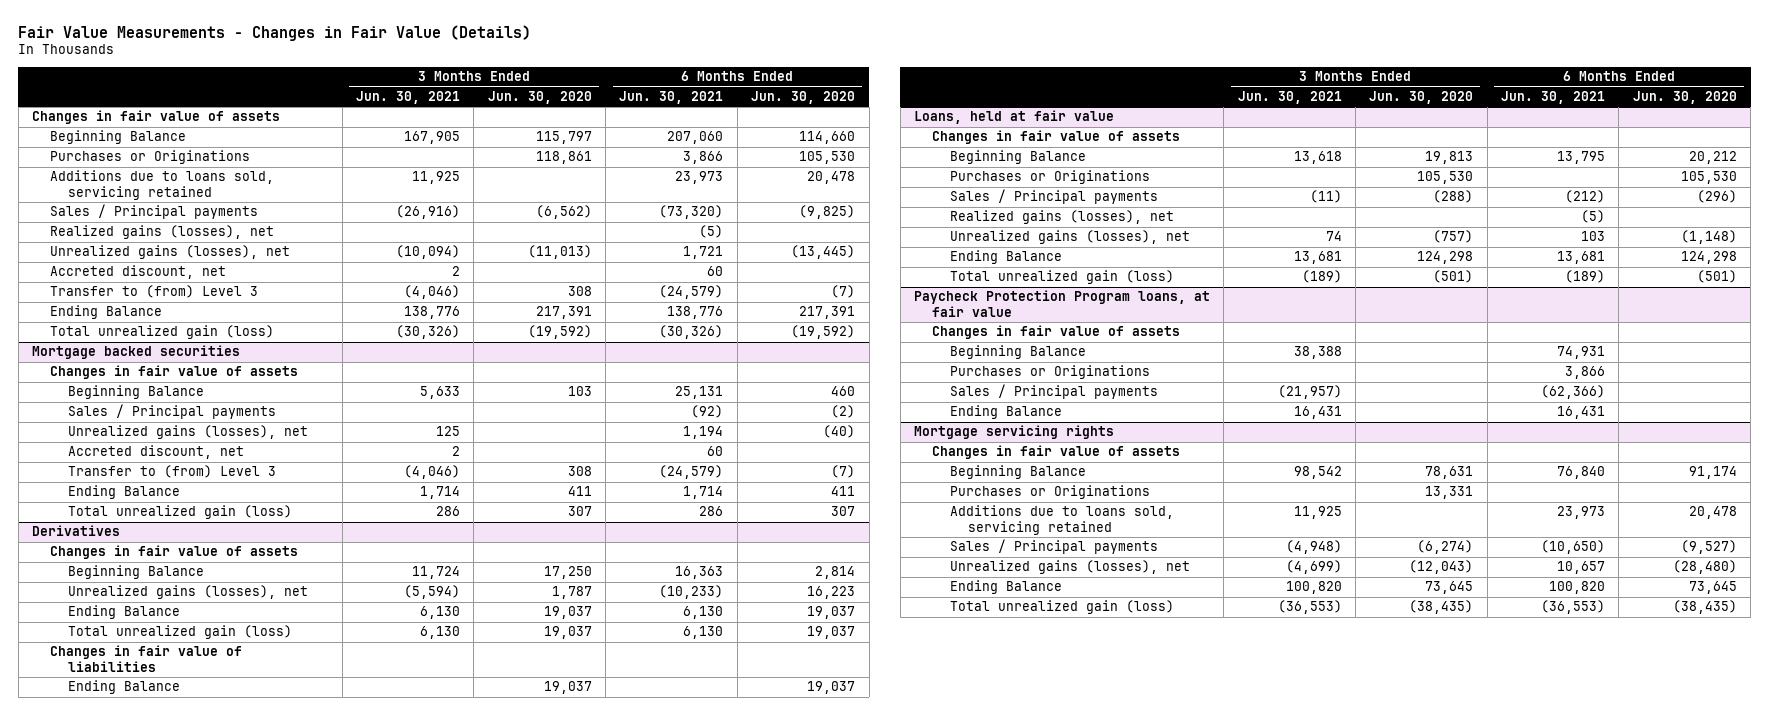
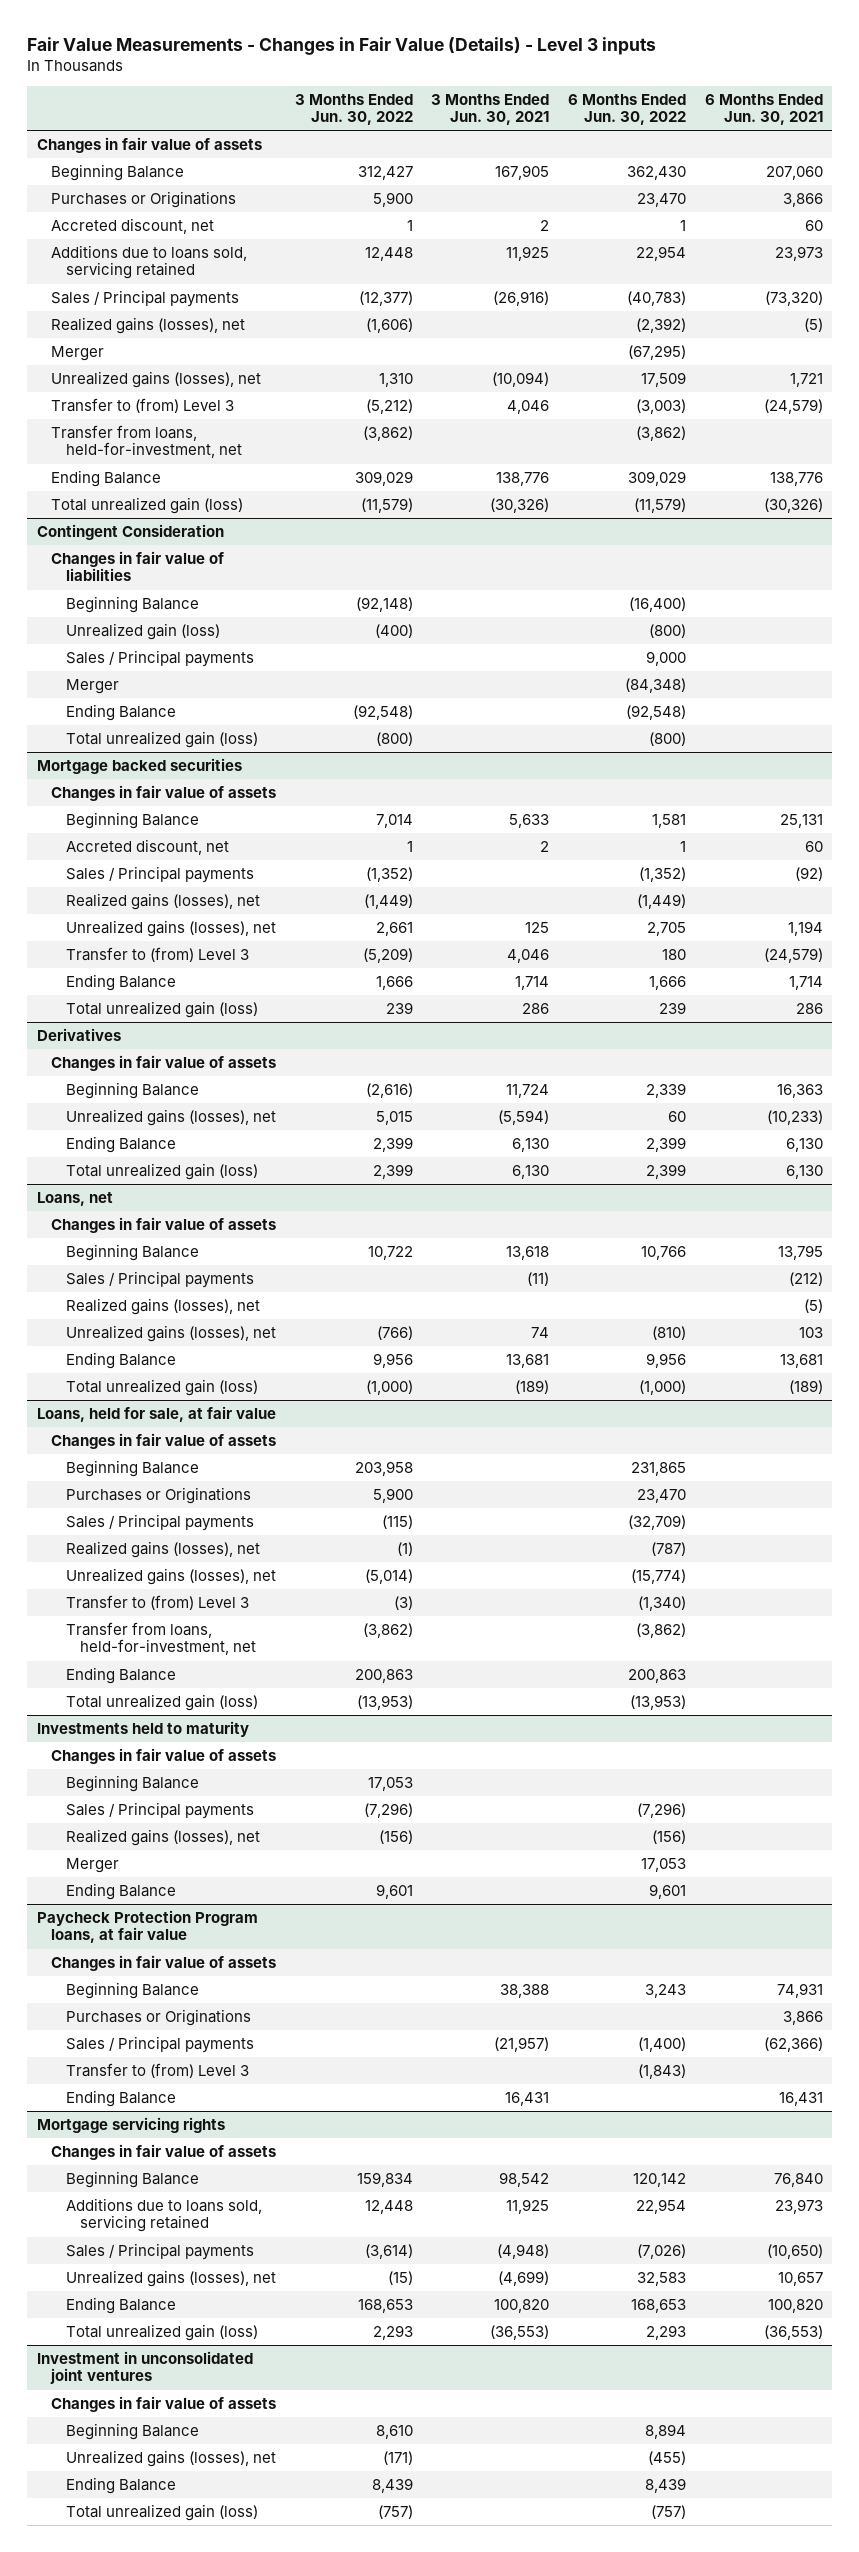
- Fair Value Measurements - Changes in Fair Value (Details)
+ Fair Value Measurements - Changes in Fair Value (Details) - Level 3 inputs
- | 3 Months Ended Jun. 30, 2021 | 3 Months Ended Jun. 30, 2020 | 6 Months Ended Jun. 30, 2021 | 6 Months Ended Jun. 30, 2020
+ | 3 Months Ended Jun. 30, 2022 | 3 Months Ended Jun. 30, 2021 | 6 Months Ended Jun. 30, 2022 | 6 Months Ended Jun. 30, 2021
moved up: Accreted discount, net | 1 | 2 | 1 | 60
+ Merger | | | (67,295) |
- Transfer to (from) Level 3 | (4,046) | 308 | (24,579) | (7)
+ Transfer to (from) Level 3 | (5,212) | 4,046 | (3,003) | (24,579)
+ Transfer from loans, held-for-investment, net | (3,862) | | (3,862) |
+ Contingent Consideration
+ Changes in fair value of liabilities
+ Beginning Balance | (92,148) | | (16,400) |
+ Unrealized gain (loss) | (400) | | (800) |
+ Sales / Principal payments | | | 9,000 |
+ Merger | | | (84,348) |
+ Ending Balance | (92,548) | | (92,548) |
+ Total unrealized gain (loss) | (800) | | (800) |
@ Mortgage backed securities
moved up: Accreted discount, net | 1 | 2 | 1 | 60
+ Realized gains (losses), net | (1,449) | | (1,449) |
- Transfer to (from) Level 3 | (4,046) | 308 | (24,579) | (7)
+ Transfer to (from) Level 3 | (5,209) | 4,046 | 180 | (24,579)
@ Derivatives
- Changes in fair value of liabilities
- Ending Balance | | 19,037 | | 19,037
- Loans, held at fair value
+ Loans, net
- Purchases or Originations | | 105,530 | | 105,530
+ Loans, held for sale, at fair value
+ Changes in fair value of assets
+ Beginning Balance | 203,958 | | 231,865 |
+ Purchases or Originations | 5,900 | | 23,470 |
+ Sales / Principal payments | (115) | | (32,709) |
+ Realized gains (losses), net | (1) | | (787) |
+ Unrealized gains (losses), net | (5,014) | | (15,774) |
+ Transfer to (from) Level 3 | (3) | | (1,340) |
+ Transfer from loans, held-for-investment, net | (3,862) | | (3,862) |
+ Ending Balance | 200,863 | | 200,863 |
+ Total unrealized gain (loss) | (13,953) | | (13,953) |
+ Investments held to maturity
+ Changes in fair value of assets
+ Beginning Balance | 17,053 | | |
+ Sales / Principal payments | (7,296) | | (7,296) |
+ Realized gains (losses), net | (156) | | (156) |
+ Merger | | | 17,053 |
+ Ending Balance | 9,601 | | 9,601 |
@ Paycheck Protection Program loans, at fair value
+ Transfer to (from) Level 3 | | | (1,843) |
@ Mortgage servicing rights
- Purchases or Originations | | 13,331 | |
+ Investment in unconsolidated joint ventures
+ Changes in fair value of assets
+ Beginning Balance | 8,610 | | 8,894 |
+ Unrealized gains (losses), net | (171) | | (455) |
+ Ending Balance | 8,439 | | 8,439 |
+ Total unrealized gain (loss) | (757) | | (757) |

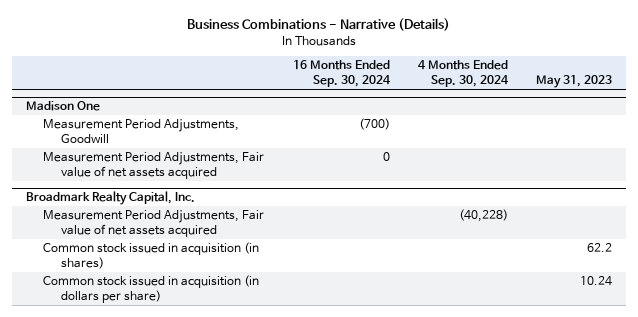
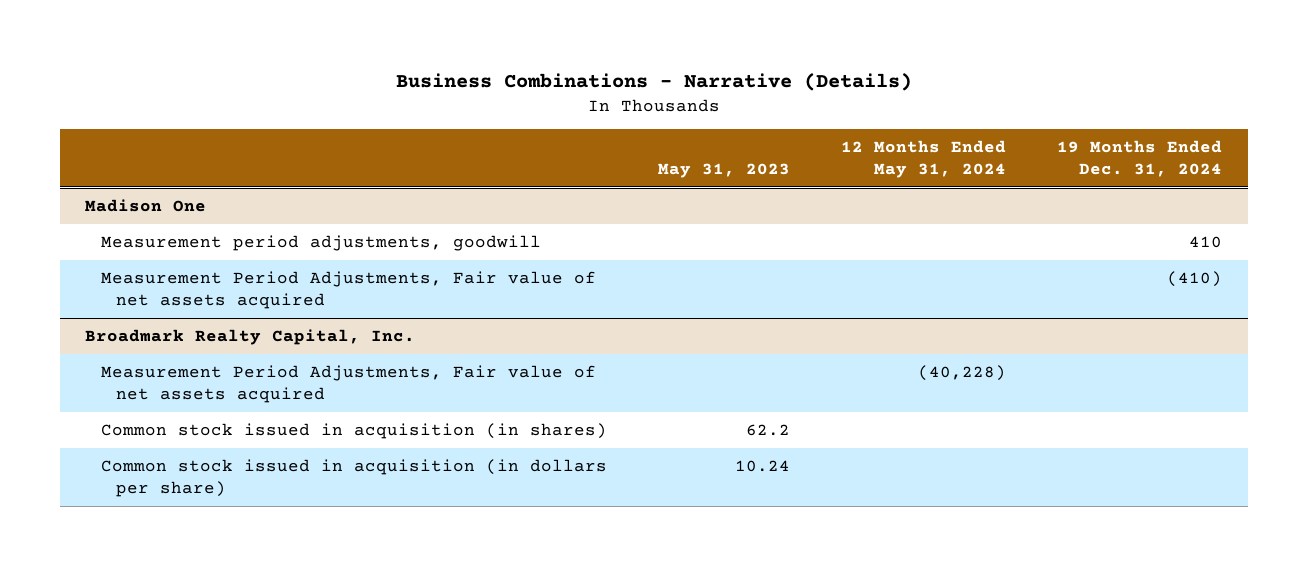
- | 16 Months Ended Sep. 30, 2024 | 4 Months Ended Sep. 30, 2024 | May 31, 2023
+ | May 31, 2023 | 12 Months Ended May 31, 2024 | 19 Months Ended Dec. 31, 2024
@ Madison One
- Measurement Period Adjustments, Goodwill | (700) | |
+ Measurement period adjustments, goodwill | | | 410

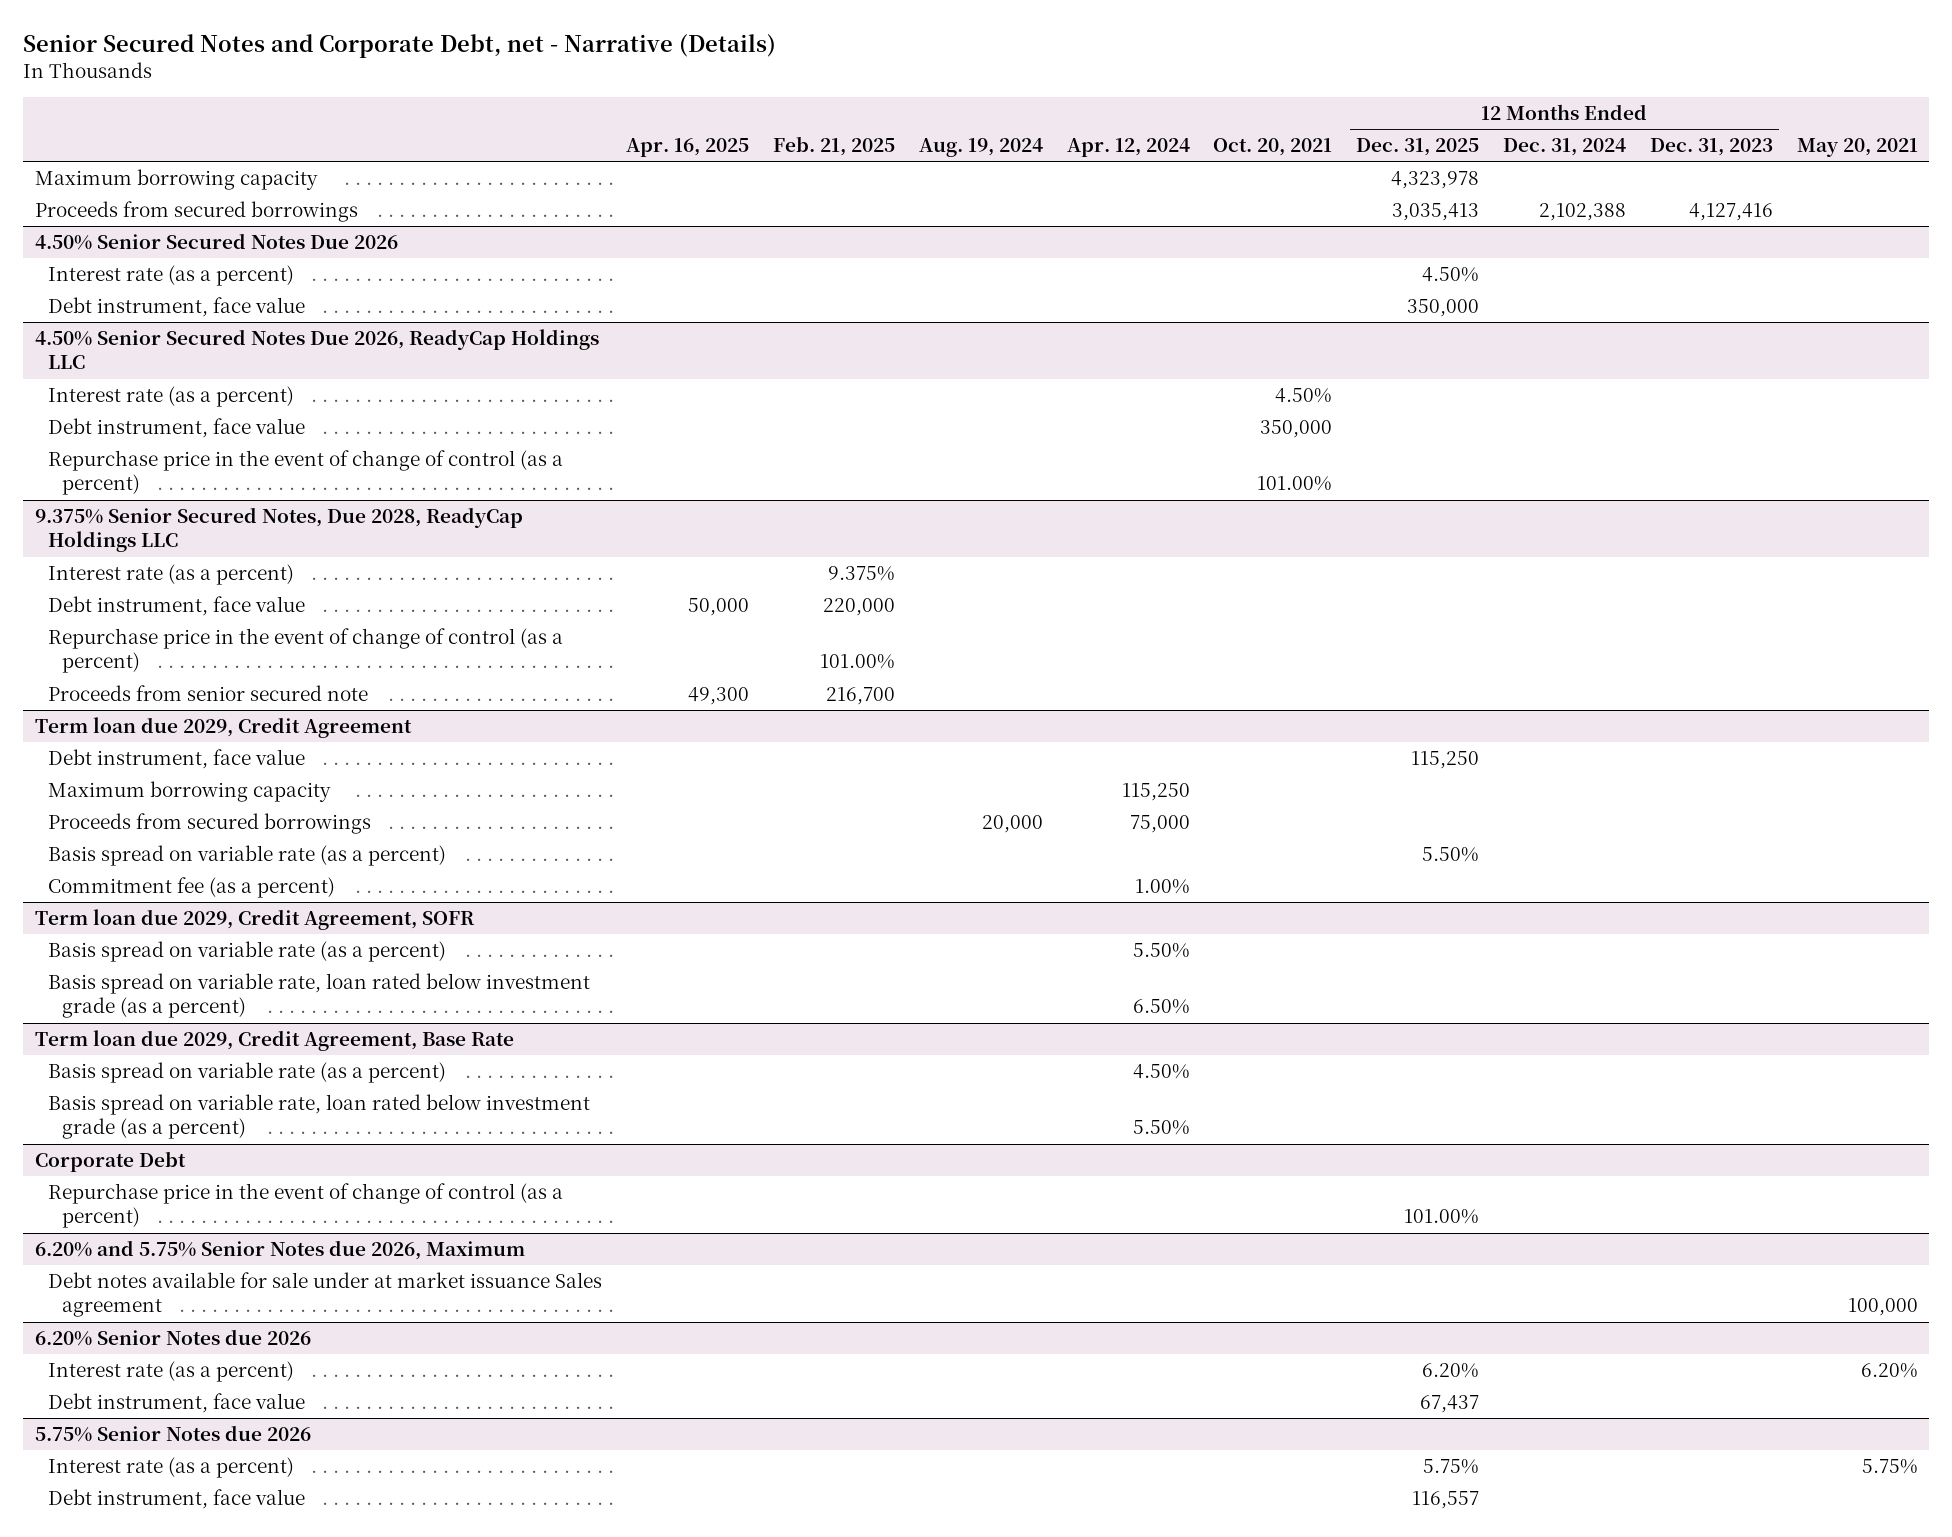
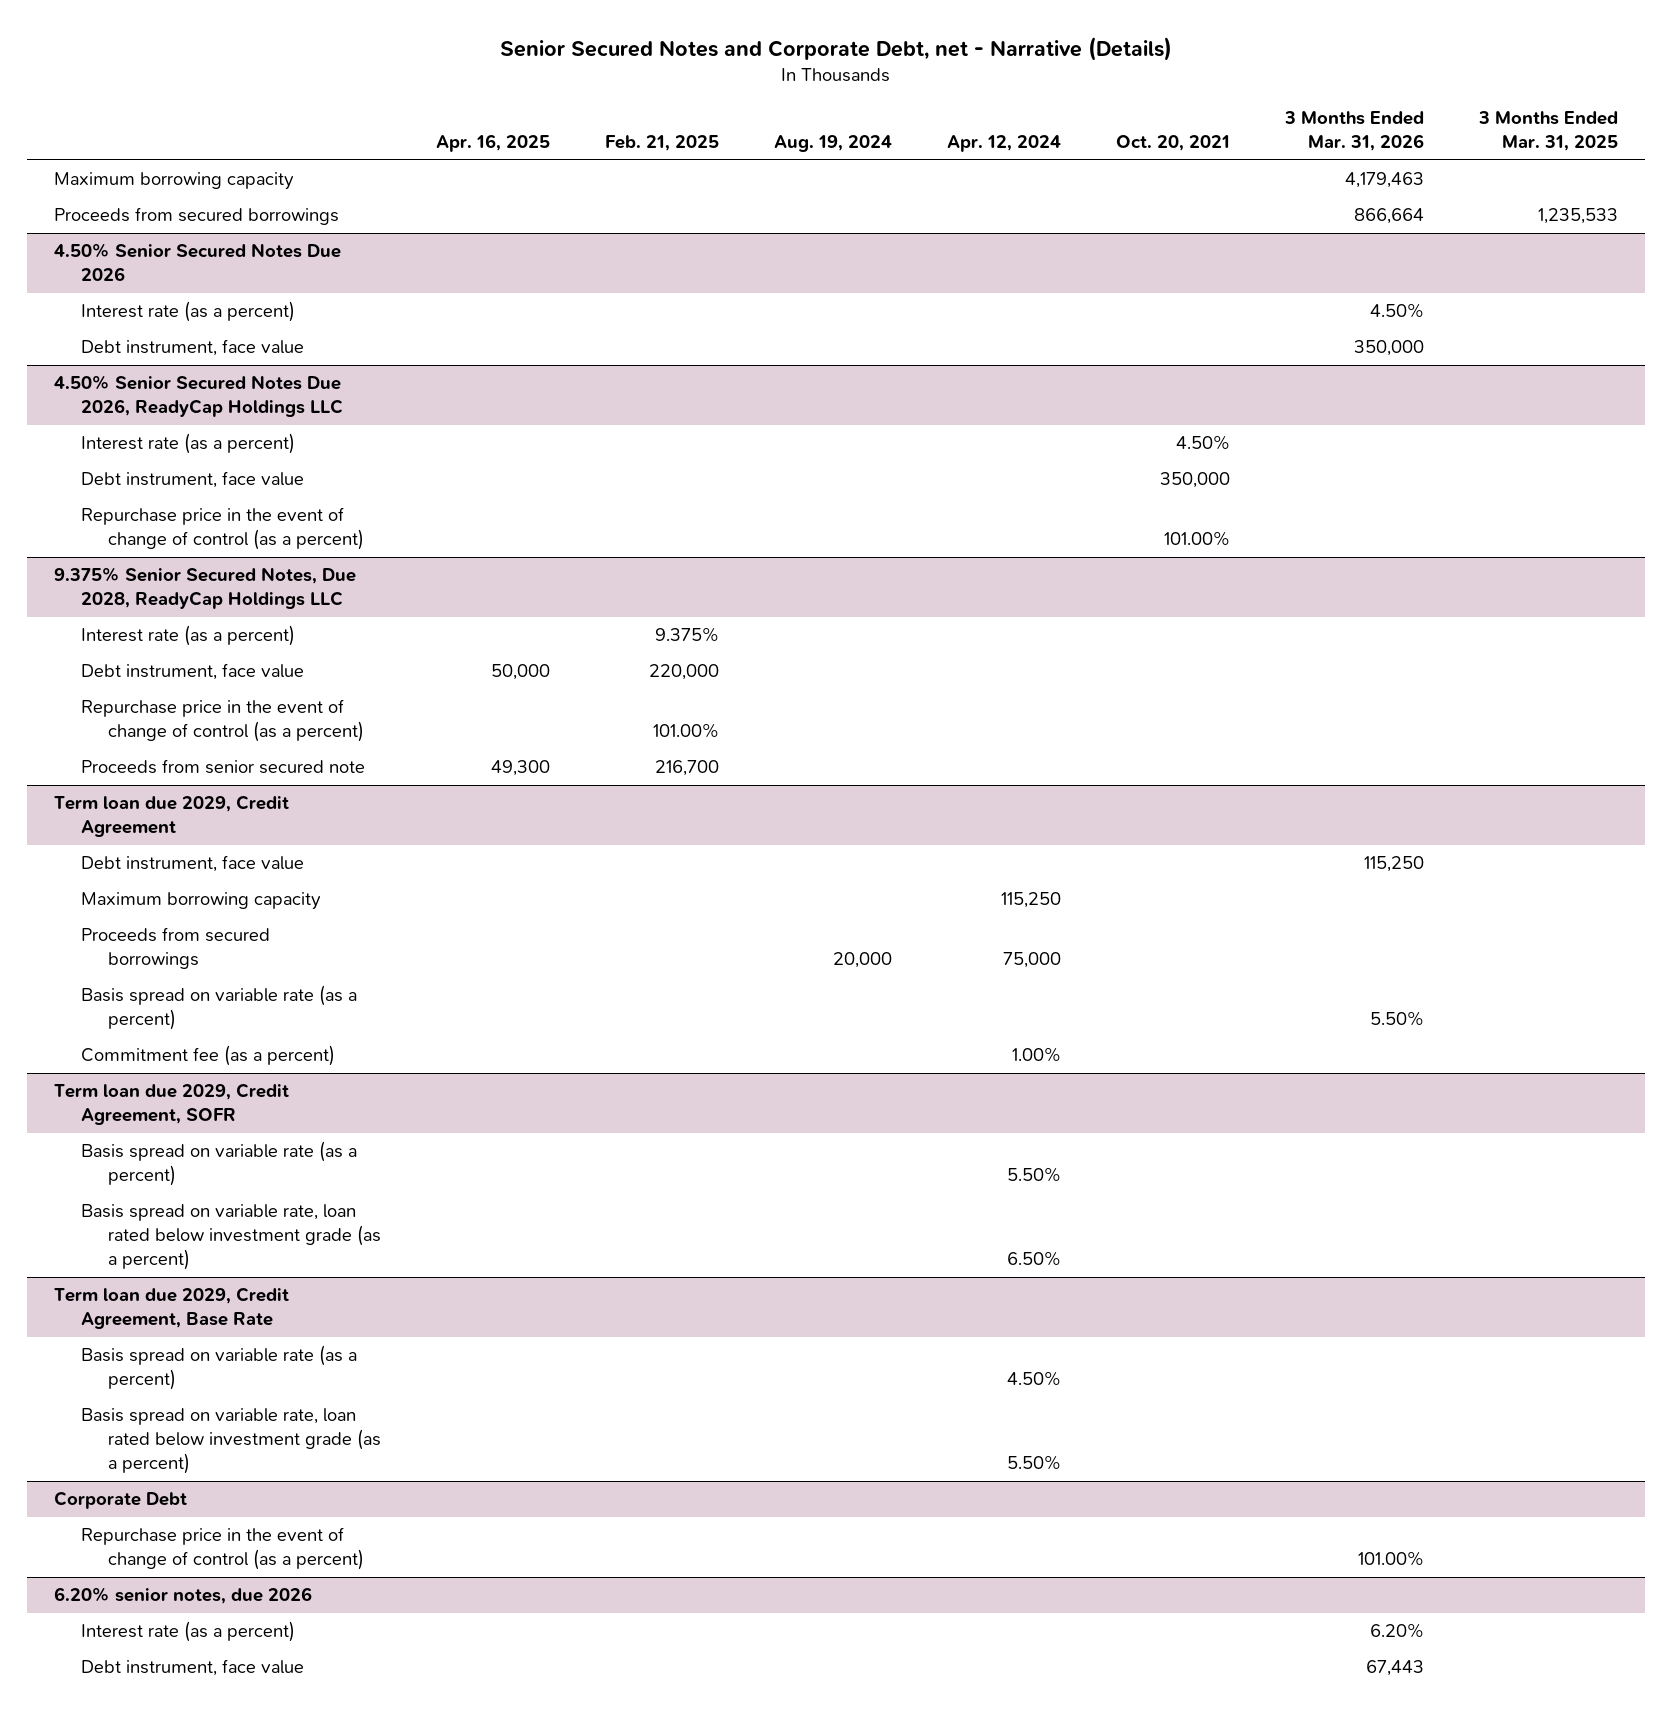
- | Apr. 16, 2025 | Feb. 21, 2025 | Aug. 19, 2024 | Apr. 12, 2024 | Oct. 20, 2021 | 12 Months Ended Dec. 31, 2025 | 12 Months Ended Dec. 31, 2024 | 12 Months Ended Dec. 31, 2023 | May 20, 2021
+ | Apr. 16, 2025 | Feb. 21, 2025 | Aug. 19, 2024 | Apr. 12, 2024 | Oct. 20, 2021 | 3 Months Ended Mar. 31, 2026 | 3 Months Ended Mar. 31, 2025
- 6.20% and 5.75% Senior Notes due 2026, Maximum
- Debt notes available for sale under at market issuance Sales agreement | | | | | | | | | 100,000
- 6.20% Senior Notes due 2026
+ 6.20% senior notes, due 2026
- 5.75% Senior Notes due 2026
- Interest rate (as a percent) | | | | | | 5.75% | | | 5.75%
- Debt instrument, face value | | | | | | 116,557 | | |

